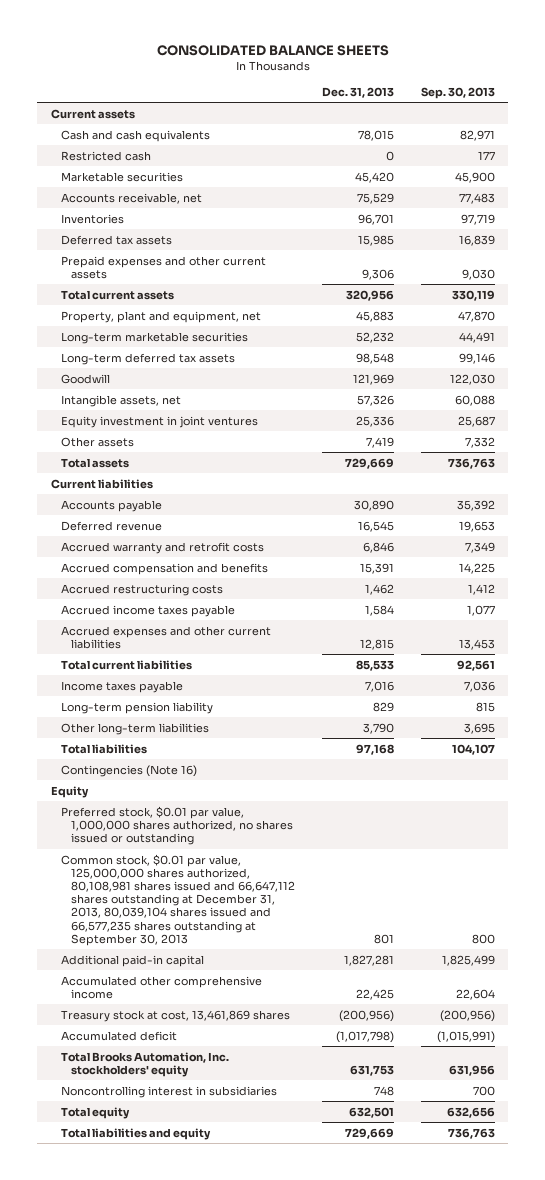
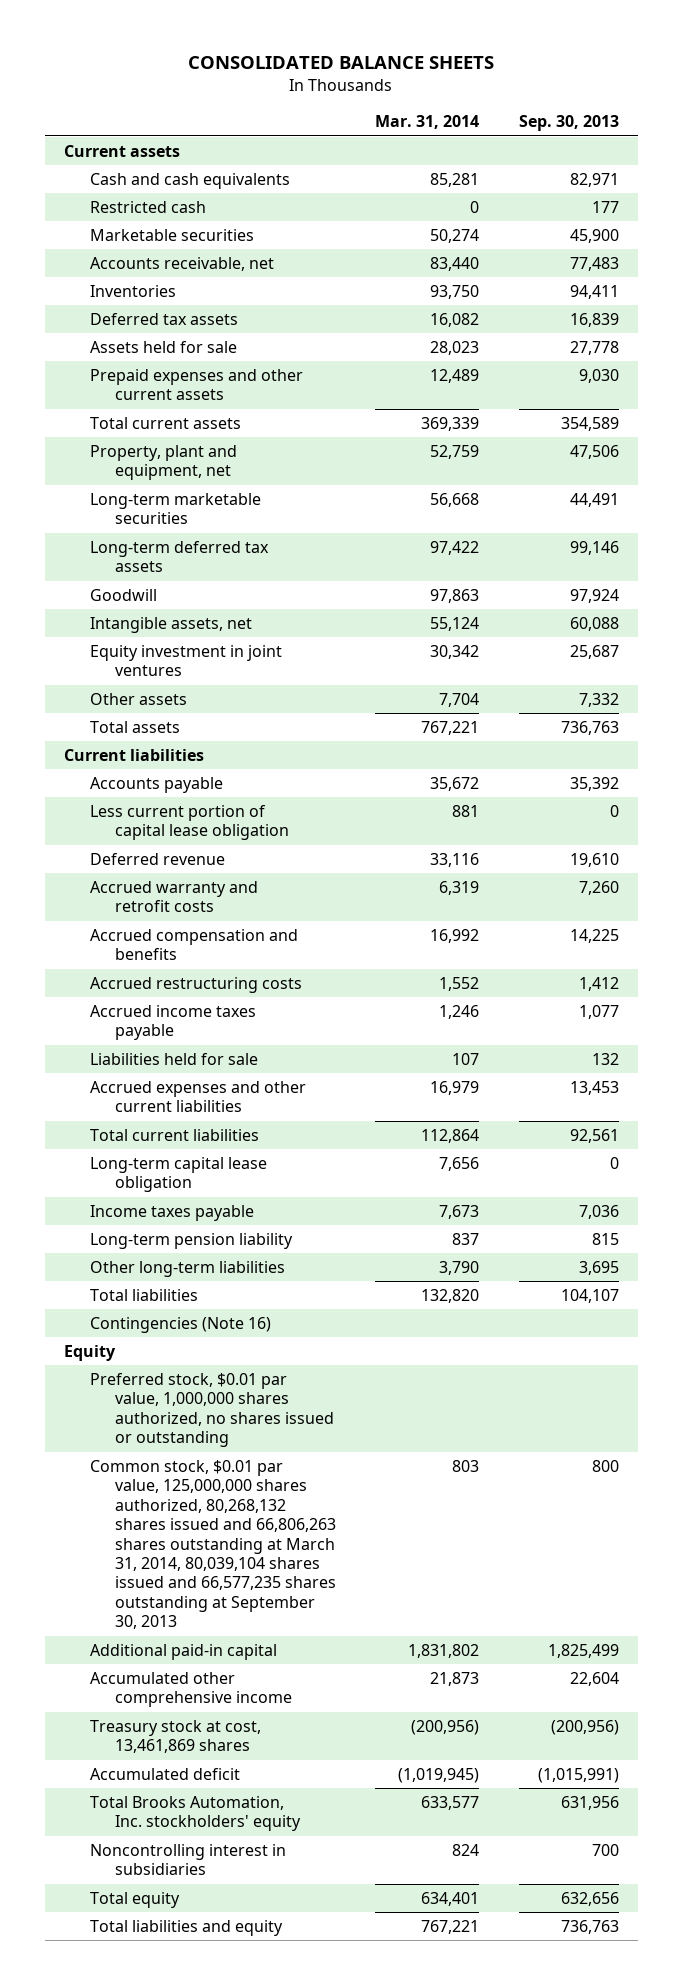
- | Dec. 31, 2013 | Sep. 30, 2013
+ | Mar. 31, 2014 | Sep. 30, 2013
- Inventories | 96,701 | 97,719
+ Inventories | 93,750 | 94,411
+ Assets held for sale | 28,023 | 27,778
- Total current assets | 320,956 | 330,119
- Property, plant and equipment, net | 45,883 | 47,870
+ Total current assets | 369,339 | 354,589
+ Property, plant and equipment, net | 52,759 | 47,506
- Goodwill | 121,969 | 122,030
+ Goodwill | 97,863 | 97,924
- Deferred revenue | 16,545 | 19,653
- Accrued warranty and retrofit costs | 6,846 | 7,349
+ Less current portion of capital lease obligation | 881 | 0
+ Deferred revenue | 33,116 | 19,610
+ Accrued warranty and retrofit costs | 6,319 | 7,260
+ Liabilities held for sale | 107 | 132
+ Long-term capital lease obligation | 7,656 | 0
- Common stock, $0.01 par value, 125,000,000 shares authorized, 80,108,981 shares issued and 66,647,112 shares outstanding at December 31, 2013, 80,039,104 shares issued and 66,577,235 shares outstanding at September 30, 2013 | 801 | 800
+ Common stock, $0.01 par value, 125,000,000 shares authorized, 80,268,132 shares issued and 66,806,263 shares outstanding at March 31, 2014, 80,039,104 shares issued and 66,577,235 shares outstanding at September 30, 2013 | 803 | 800

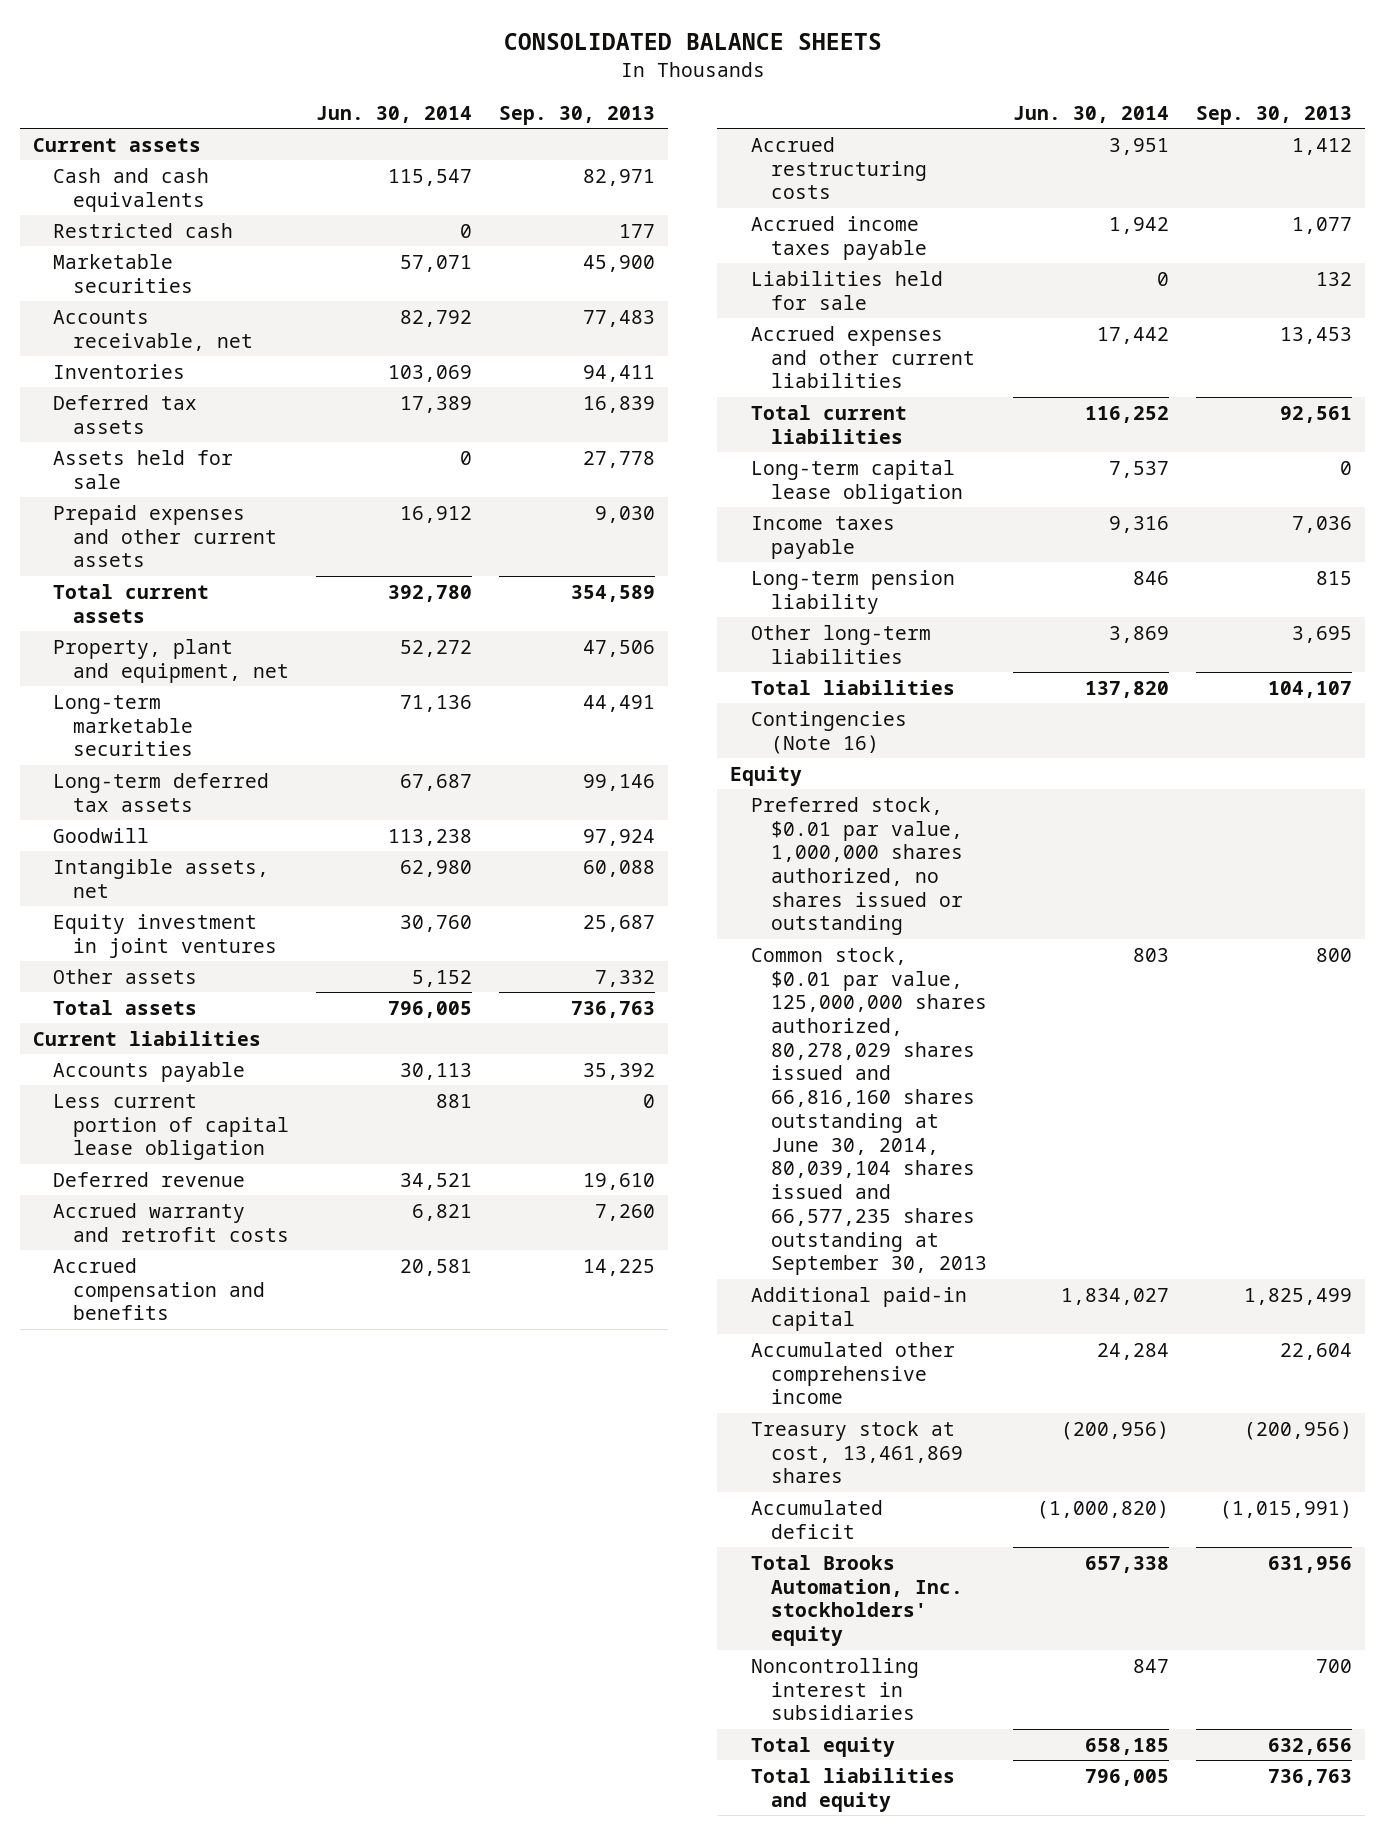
- | Mar. 31, 2014 | Sep. 30, 2013
+ | Jun. 30, 2014 | Sep. 30, 2013
- Common stock, $0.01 par value, 125,000,000 shares authorized, 80,268,132 shares issued and 66,806,263 shares outstanding at March 31, 2014, 80,039,104 shares issued and 66,577,235 shares outstanding at September 30, 2013 | 803 | 800
+ Common stock, $0.01 par value, 125,000,000 shares authorized, 80,278,029 shares issued and 66,816,160 shares outstanding at June 30, 2014, 80,039,104 shares issued and 66,577,235 shares outstanding at September 30, 2013 | 803 | 800

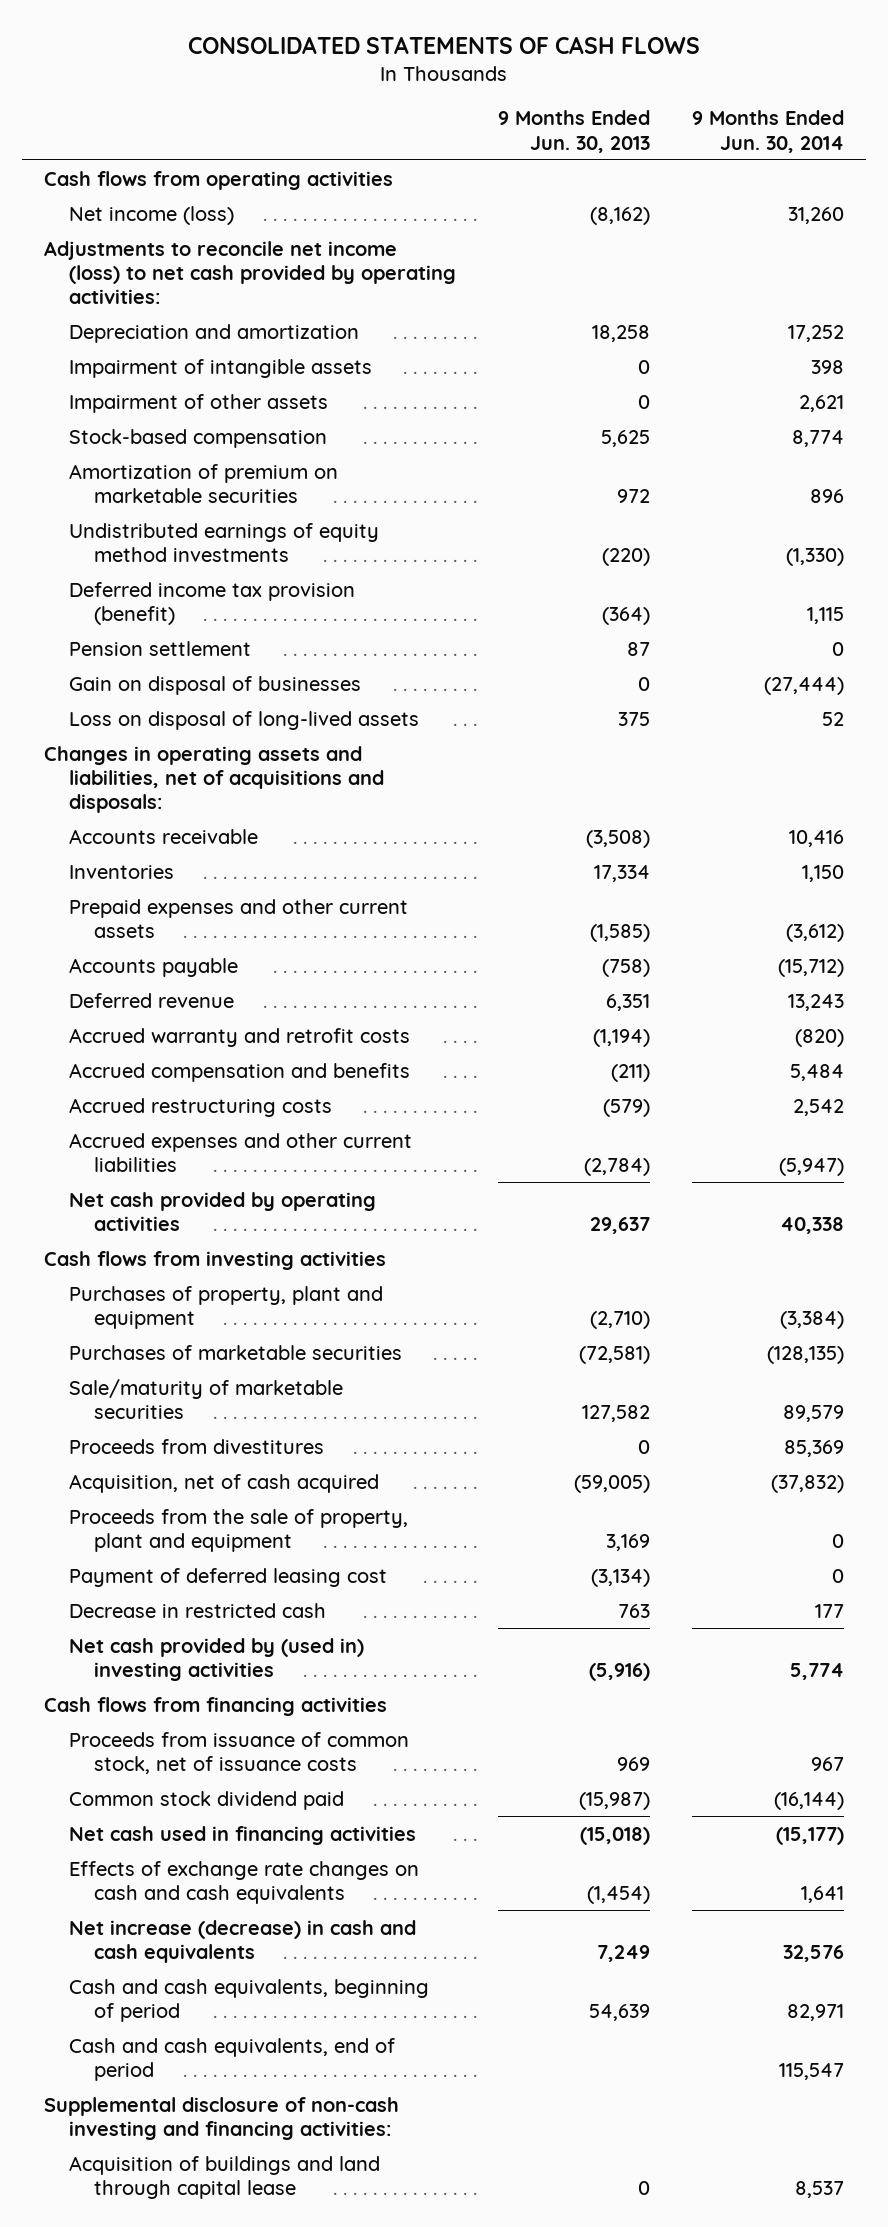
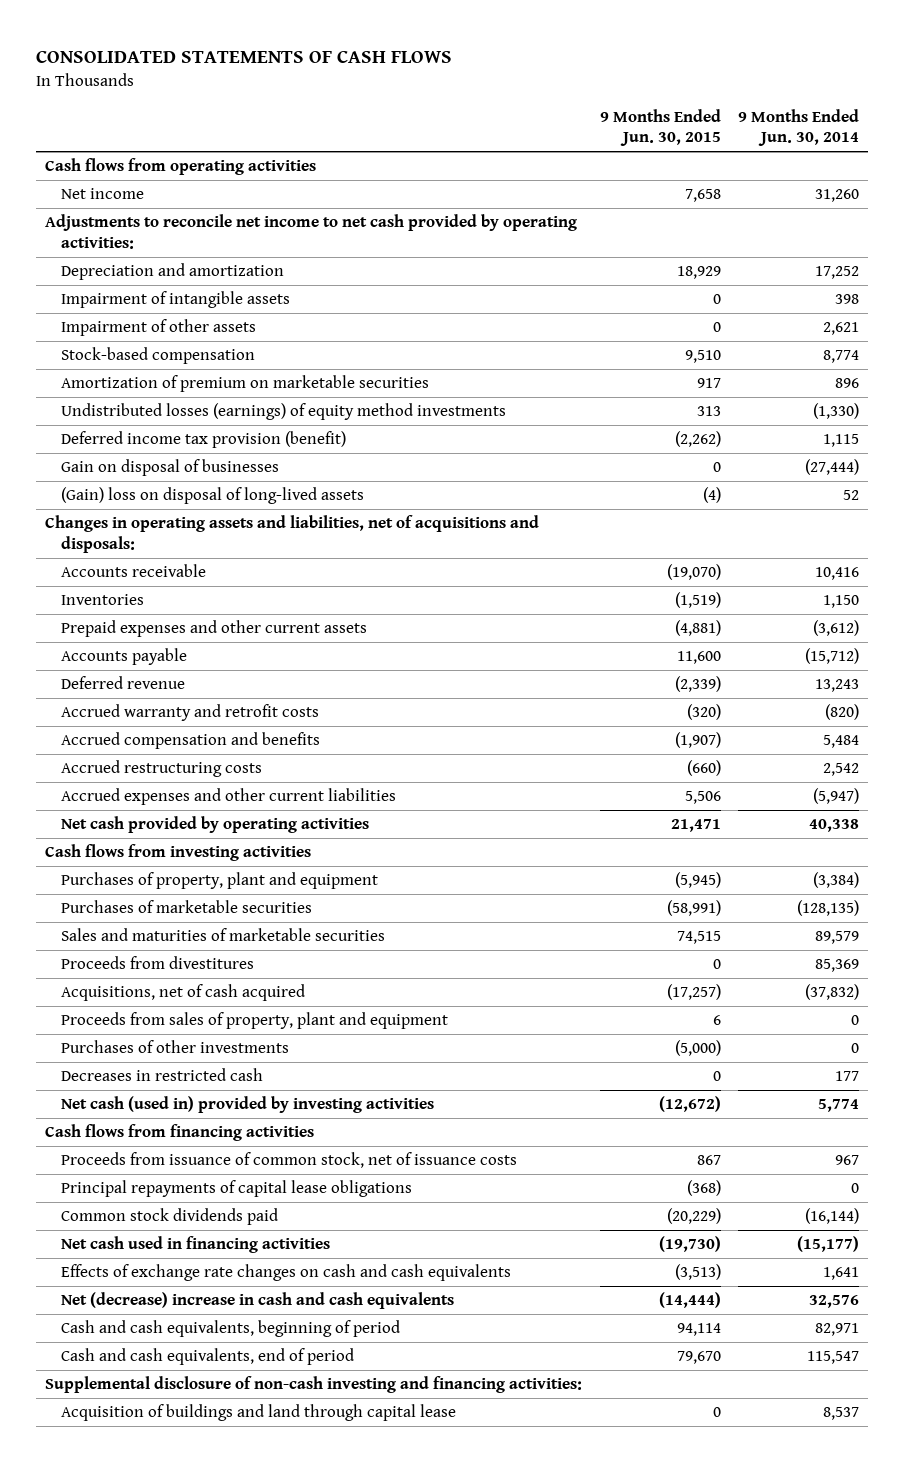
- | 9 Months Ended Jun. 30, 2013 | 9 Months Ended Jun. 30, 2014
+ | 9 Months Ended Jun. 30, 2015 | 9 Months Ended Jun. 30, 2014
- Net income (loss) | (8,162) | 31,260
- Adjustments to reconcile net income (loss) to net cash provided by operating activities:
+ Net income | 7,658 | 31,260
+ Adjustments to reconcile net income to net cash provided by operating activities:
- Undistributed earnings of equity method investments | (220) | (1,330)
+ Undistributed losses (earnings) of equity method investments | 313 | (1,330)
- Pension settlement | 87 | 0
- Loss on disposal of long-lived assets | 375 | 52
+ (Gain) loss on disposal of long-lived assets | (4) | 52
- Sale/maturity of marketable securities | 127,582 | 89,579
+ Sales and maturities of marketable securities | 74,515 | 89,579
- Acquisition, net of cash acquired | (59,005) | (37,832)
- Proceeds from the sale of property, plant and equipment | 3,169 | 0
- Payment of deferred leasing cost | (3,134) | 0
- Decrease in restricted cash | 763 | 177
- Net cash provided by (used in) investing activities | (5,916) | 5,774
+ Acquisitions, net of cash acquired | (17,257) | (37,832)
+ Proceeds from sales of property, plant and equipment | 6 | 0
+ Purchases of other investments | (5,000) | 0
+ Decreases in restricted cash | 0 | 177
+ Net cash (used in) provided by investing activities | (12,672) | 5,774
- Common stock dividend paid | (15,987) | (16,144)
+ Principal repayments of capital lease obligations | (368) | 0
+ Common stock dividends paid | (20,229) | (16,144)
- Net increase (decrease) in cash and cash equivalents | 7,249 | 32,576
+ Net (decrease) increase in cash and cash equivalents | (14,444) | 32,576

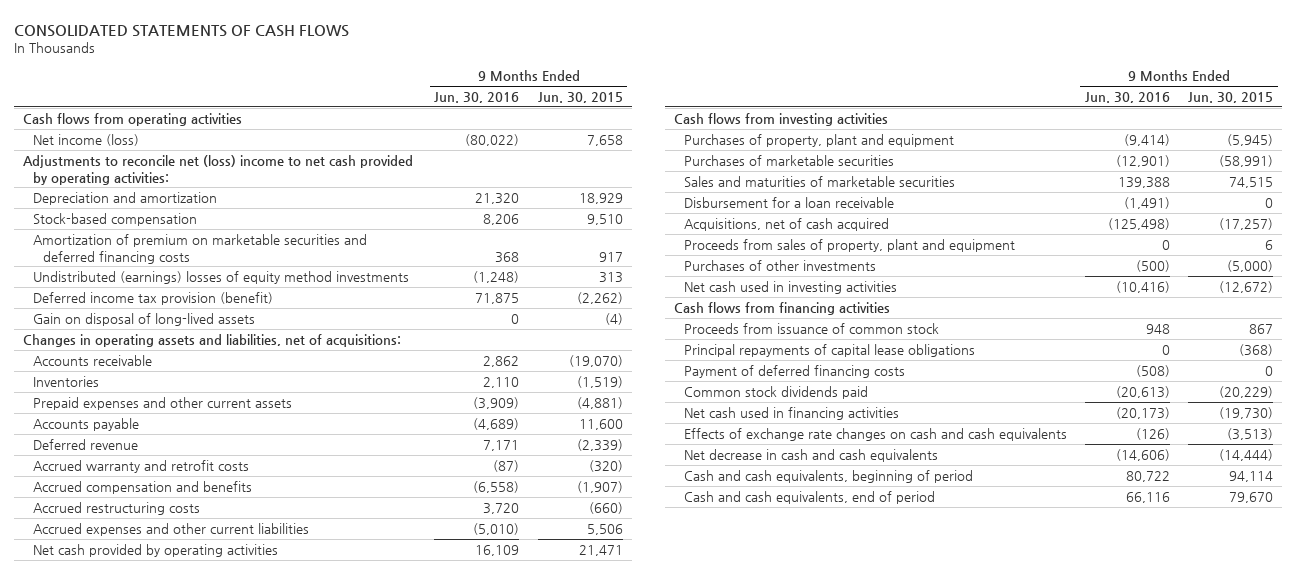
- | 9 Months Ended Jun. 30, 2015 | 9 Months Ended Jun. 30, 2014
+ | 9 Months Ended Jun. 30, 2016 | 9 Months Ended Jun. 30, 2015
- Net income | 7,658 | 31,260
- Adjustments to reconcile net income to net cash provided by operating activities:
+ Net income (loss) | (80,022) | 7,658
+ Adjustments to reconcile net (loss) income to net cash provided by operating activities:
- Impairment of intangible assets | 0 | 398
- Impairment of other assets | 0 | 2,621
- Amortization of premium on marketable securities | 917 | 896
- Undistributed losses (earnings) of equity method investments | 313 | (1,330)
+ Amortization of premium on marketable securities and deferred financing costs | 368 | 917
+ Undistributed (earnings) losses of equity method investments | (1,248) | 313
- Gain on disposal of businesses | 0 | (27,444)
- (Gain) loss on disposal of long-lived assets | (4) | 52
- Changes in operating assets and liabilities, net of acquisitions and disposals:
+ Gain on disposal of long-lived assets | 0 | (4)
+ Changes in operating assets and liabilities, net of acquisitions:
- Proceeds from divestitures | 0 | 85,369
+ Disbursement for a loan receivable | (1,491) | 0
- Decreases in restricted cash | 0 | 177
- Net cash (used in) provided by investing activities | (12,672) | 5,774
+ Net cash used in investing activities | (10,416) | (12,672)
- Proceeds from issuance of common stock, net of issuance costs | 867 | 967
+ Proceeds from issuance of common stock | 948 | 867
+ Payment of deferred financing costs | (508) | 0
- Net (decrease) increase in cash and cash equivalents | (14,444) | 32,576
+ Net decrease in cash and cash equivalents | (14,606) | (14,444)
- Supplemental disclosure of non-cash investing and financing activities:
- Acquisition of buildings and land through capital lease | 0 | 8,537

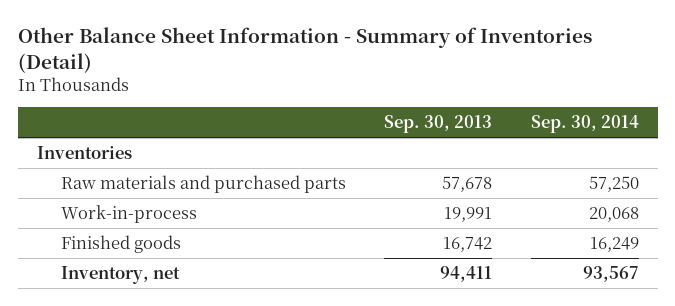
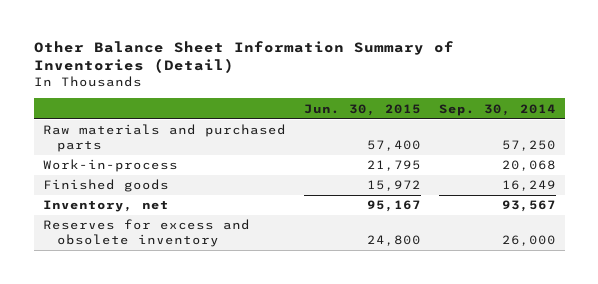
- Other Balance Sheet Information - Summary of Inventories (Detail)
+ Other Balance Sheet Information Summary of Inventories (Detail)
- | Sep. 30, 2013 | Sep. 30, 2014
+ | Jun. 30, 2015 | Sep. 30, 2014
- Inventories
+ Reserves for excess and obsolete inventory | 24,800 | 26,000

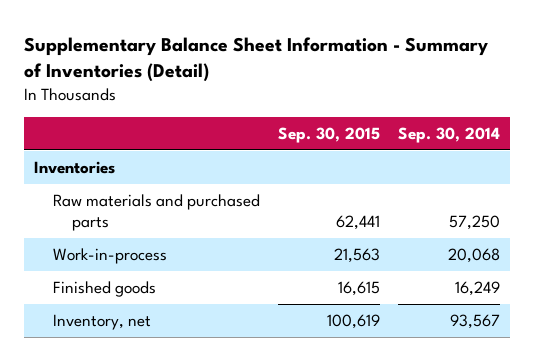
- Other Balance Sheet Information Summary of Inventories (Detail)
+ Supplementary Balance Sheet Information - Summary of Inventories (Detail)
- | Jun. 30, 2015 | Sep. 30, 2014
+ | Sep. 30, 2015 | Sep. 30, 2014
+ Inventories
- Reserves for excess and obsolete inventory | 24,800 | 26,000

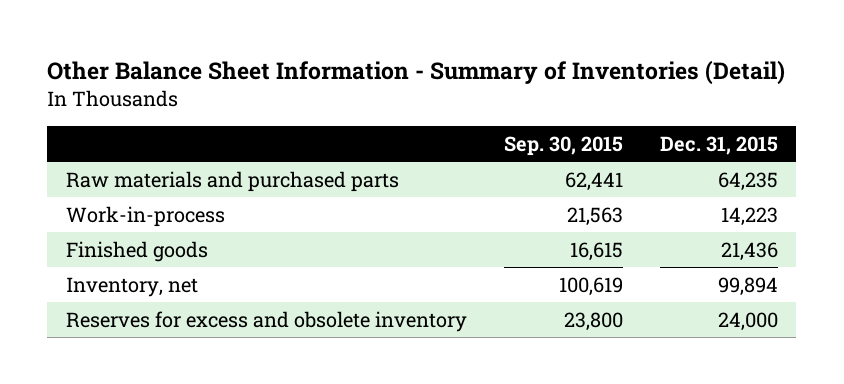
- Supplementary Balance Sheet Information - Summary of Inventories (Detail)
+ Other Balance Sheet Information - Summary of Inventories (Detail)
- | Sep. 30, 2015 | Sep. 30, 2014
+ | Sep. 30, 2015 | Dec. 31, 2015
- Inventories
+ Reserves for excess and obsolete inventory | 23,800 | 24,000

